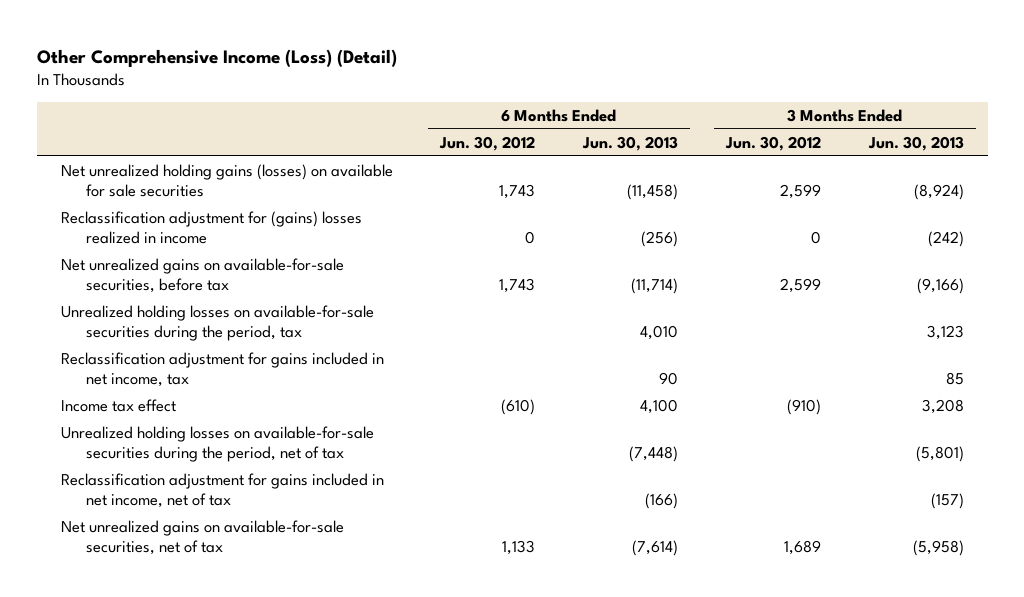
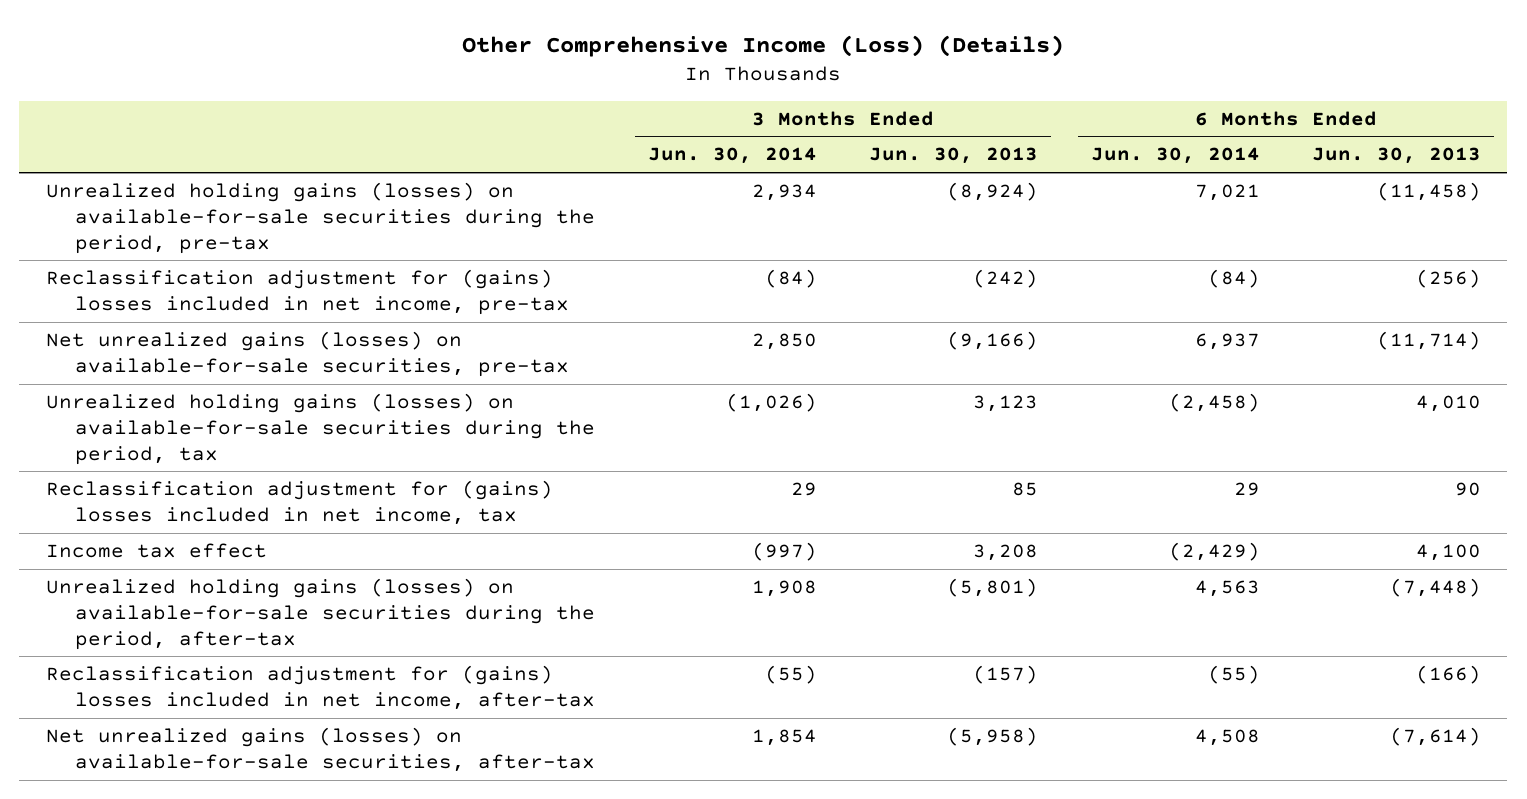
- Other Comprehensive Income (Loss) (Detail)
+ Other Comprehensive Income (Loss) (Details)
- | 6 Months Ended Jun. 30, 2012 | 6 Months Ended Jun. 30, 2013 | 3 Months Ended Jun. 30, 2012 | 3 Months Ended Jun. 30, 2013
+ | 3 Months Ended Jun. 30, 2014 | 3 Months Ended Jun. 30, 2013 | 6 Months Ended Jun. 30, 2014 | 6 Months Ended Jun. 30, 2013
- Net unrealized holding gains (losses) on available for sale securities | 1,743 | (11,458) | 2,599 | (8,924)
- Reclassification adjustment for (gains) losses realized in income | 0 | (256) | 0 | (242)
- Net unrealized gains on available-for-sale securities, before tax | 1,743 | (11,714) | 2,599 | (9,166)
- Unrealized holding losses on available-for-sale securities during the period, tax | | 4,010 | | 3,123
- Reclassification adjustment for gains included in net income, tax | | 90 | | 85
+ Unrealized holding gains (losses) on available-for-sale securities during the period, pre-tax | 2,934 | (8,924) | 7,021 | (11,458)
+ Reclassification adjustment for (gains) losses included in net income, pre-tax | (84) | (242) | (84) | (256)
+ Net unrealized gains (losses) on available-for-sale securities, pre-tax | 2,850 | (9,166) | 6,937 | (11,714)
+ Unrealized holding gains (losses) on available-for-sale securities during the period, tax | (1,026) | 3,123 | (2,458) | 4,010
+ Reclassification adjustment for (gains) losses included in net income, tax | 29 | 85 | 29 | 90
- Unrealized holding losses on available-for-sale securities during the period, net of tax | | (7,448) | | (5,801)
- Reclassification adjustment for gains included in net income, net of tax | | (166) | | (157)
- Net unrealized gains on available-for-sale securities, net of tax | 1,133 | (7,614) | 1,689 | (5,958)
+ Unrealized holding gains (losses) on available-for-sale securities during the period, after-tax | 1,908 | (5,801) | 4,563 | (7,448)
+ Reclassification adjustment for (gains) losses included in net income, after-tax | (55) | (157) | (55) | (166)
+ Net unrealized gains (losses) on available-for-sale securities, after-tax | 1,854 | (5,958) | 4,508 | (7,614)

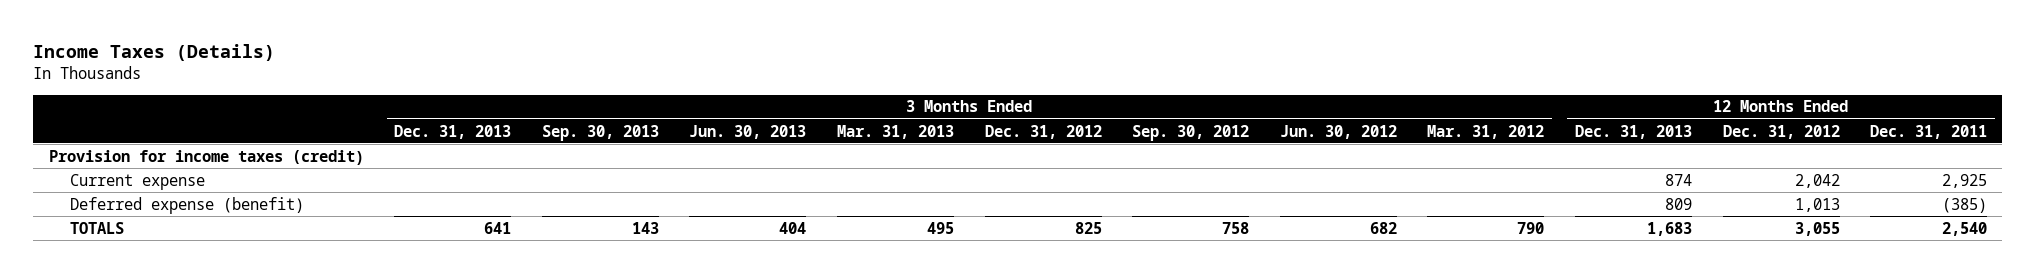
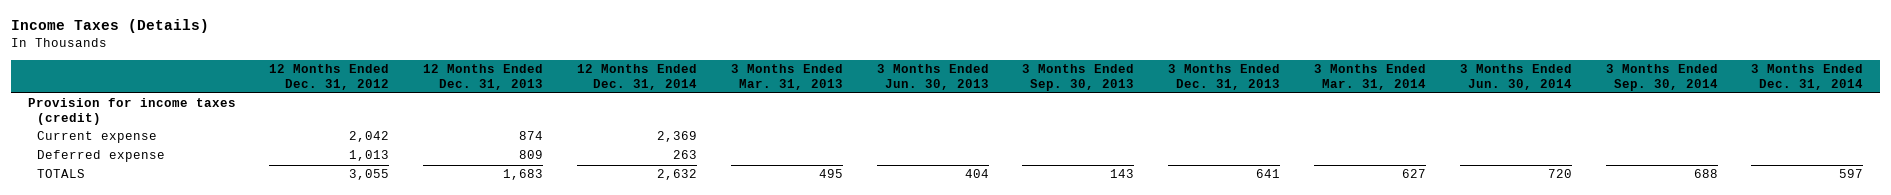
- | 3 Months Ended Dec. 31, 2013 | 3 Months Ended Sep. 30, 2013 | 3 Months Ended Jun. 30, 2013 | 3 Months Ended Mar. 31, 2013 | 3 Months Ended Dec. 31, 2012 | 3 Months Ended Sep. 30, 2012 | 3 Months Ended Jun. 30, 2012 | 3 Months Ended Mar. 31, 2012 | 12 Months Ended Dec. 31, 2013 | 12 Months Ended Dec. 31, 2012 | 12 Months Ended Dec. 31, 2011
+ | 12 Months Ended Dec. 31, 2012 | 12 Months Ended Dec. 31, 2013 | 12 Months Ended Dec. 31, 2014 | 3 Months Ended Mar. 31, 2013 | 3 Months Ended Jun. 30, 2013 | 3 Months Ended Sep. 30, 2013 | 3 Months Ended Dec. 31, 2013 | 3 Months Ended Mar. 31, 2014 | 3 Months Ended Jun. 30, 2014 | 3 Months Ended Sep. 30, 2014 | 3 Months Ended Dec. 31, 2014
- Deferred expense (benefit) | | | | | | | | | 809 | 1,013 | (385)
+ Deferred expense | 1,013 | 809 | 263 | | | | | | | |

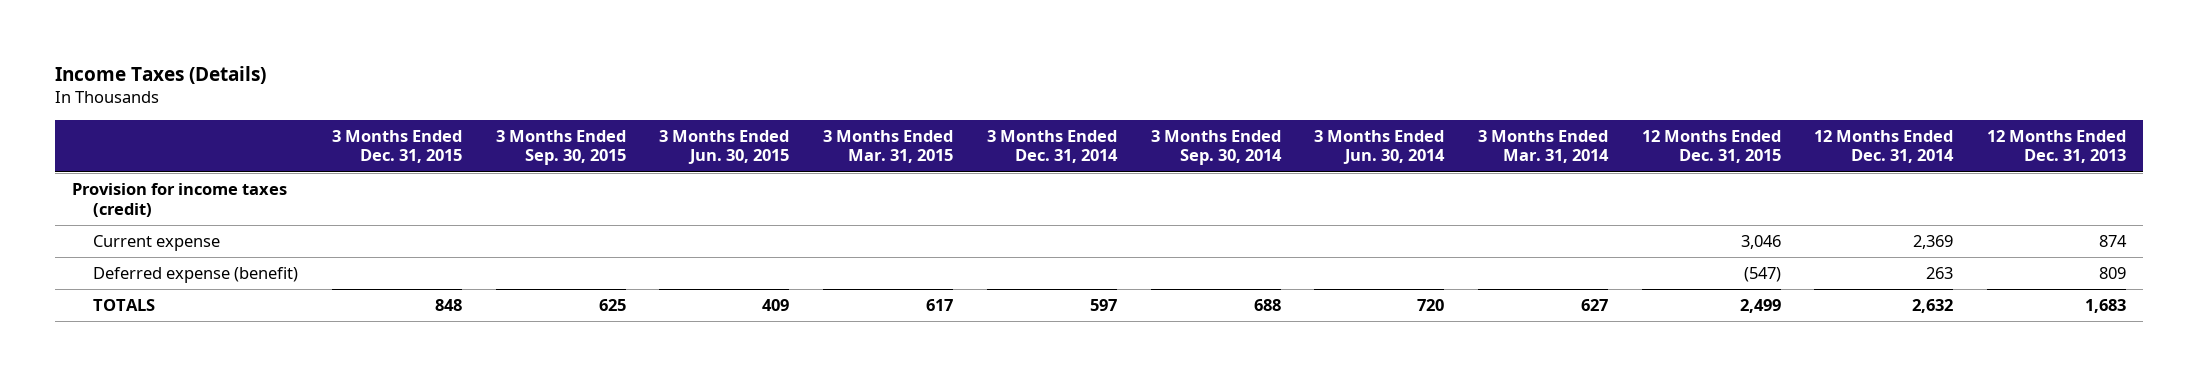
- | 12 Months Ended Dec. 31, 2012 | 12 Months Ended Dec. 31, 2013 | 12 Months Ended Dec. 31, 2014 | 3 Months Ended Mar. 31, 2013 | 3 Months Ended Jun. 30, 2013 | 3 Months Ended Sep. 30, 2013 | 3 Months Ended Dec. 31, 2013 | 3 Months Ended Mar. 31, 2014 | 3 Months Ended Jun. 30, 2014 | 3 Months Ended Sep. 30, 2014 | 3 Months Ended Dec. 31, 2014
+ | 3 Months Ended Dec. 31, 2015 | 3 Months Ended Sep. 30, 2015 | 3 Months Ended Jun. 30, 2015 | 3 Months Ended Mar. 31, 2015 | 3 Months Ended Dec. 31, 2014 | 3 Months Ended Sep. 30, 2014 | 3 Months Ended Jun. 30, 2014 | 3 Months Ended Mar. 31, 2014 | 12 Months Ended Dec. 31, 2015 | 12 Months Ended Dec. 31, 2014 | 12 Months Ended Dec. 31, 2013
- Deferred expense | 1,013 | 809 | 263 | | | | | | | |
+ Deferred expense (benefit) | | | | | | | | | (547) | 263 | 809

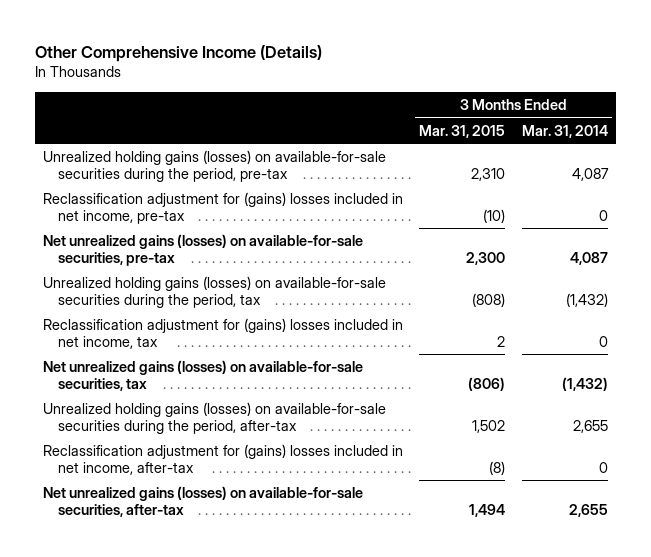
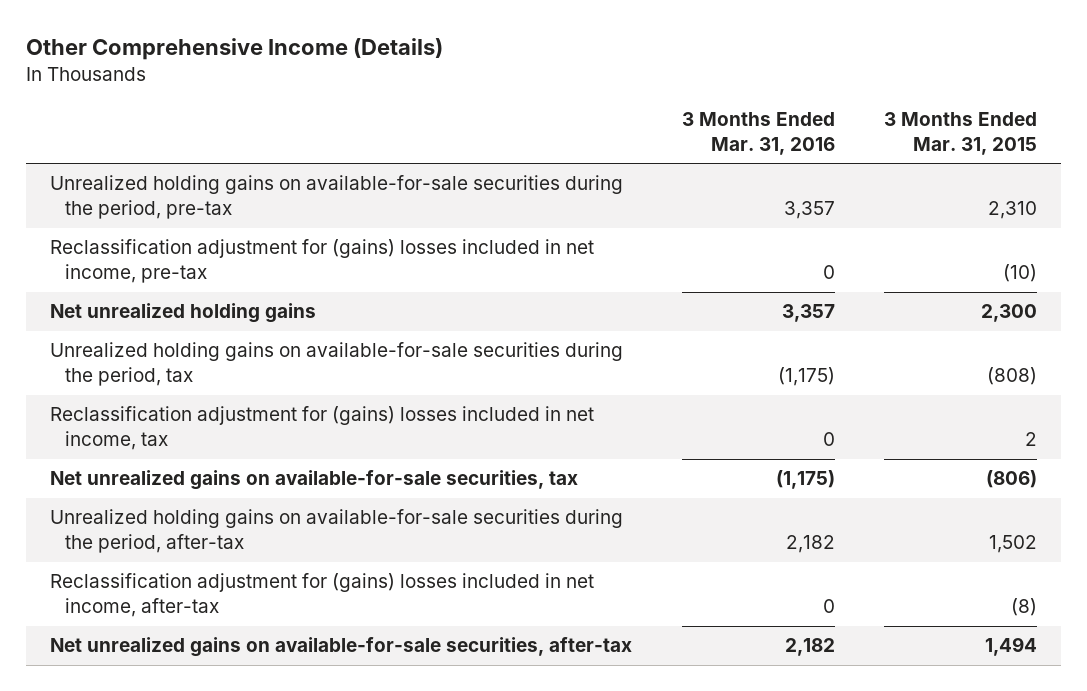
- | 3 Months Ended Mar. 31, 2015 | 3 Months Ended Mar. 31, 2014
+ | 3 Months Ended Mar. 31, 2016 | 3 Months Ended Mar. 31, 2015
- Unrealized holding gains (losses) on available-for-sale securities during the period, pre-tax | 2,310 | 4,087
+ Unrealized holding gains on available-for-sale securities during the period, pre-tax | 3,357 | 2,310
- Net unrealized gains (losses) on available-for-sale securities, pre-tax | 2,300 | 4,087
- Unrealized holding gains (losses) on available-for-sale securities during the period, tax | (808) | (1,432)
+ Net unrealized holding gains | 3,357 | 2,300
+ Unrealized holding gains on available-for-sale securities during the period, tax | (1,175) | (808)
- Net unrealized gains (losses) on available-for-sale securities, tax | (806) | (1,432)
- Unrealized holding gains (losses) on available-for-sale securities during the period, after-tax | 1,502 | 2,655
+ Net unrealized gains on available-for-sale securities, tax | (1,175) | (806)
+ Unrealized holding gains on available-for-sale securities during the period, after-tax | 2,182 | 1,502
- Net unrealized gains (losses) on available-for-sale securities, after-tax | 1,494 | 2,655
+ Net unrealized gains on available-for-sale securities, after-tax | 2,182 | 1,494

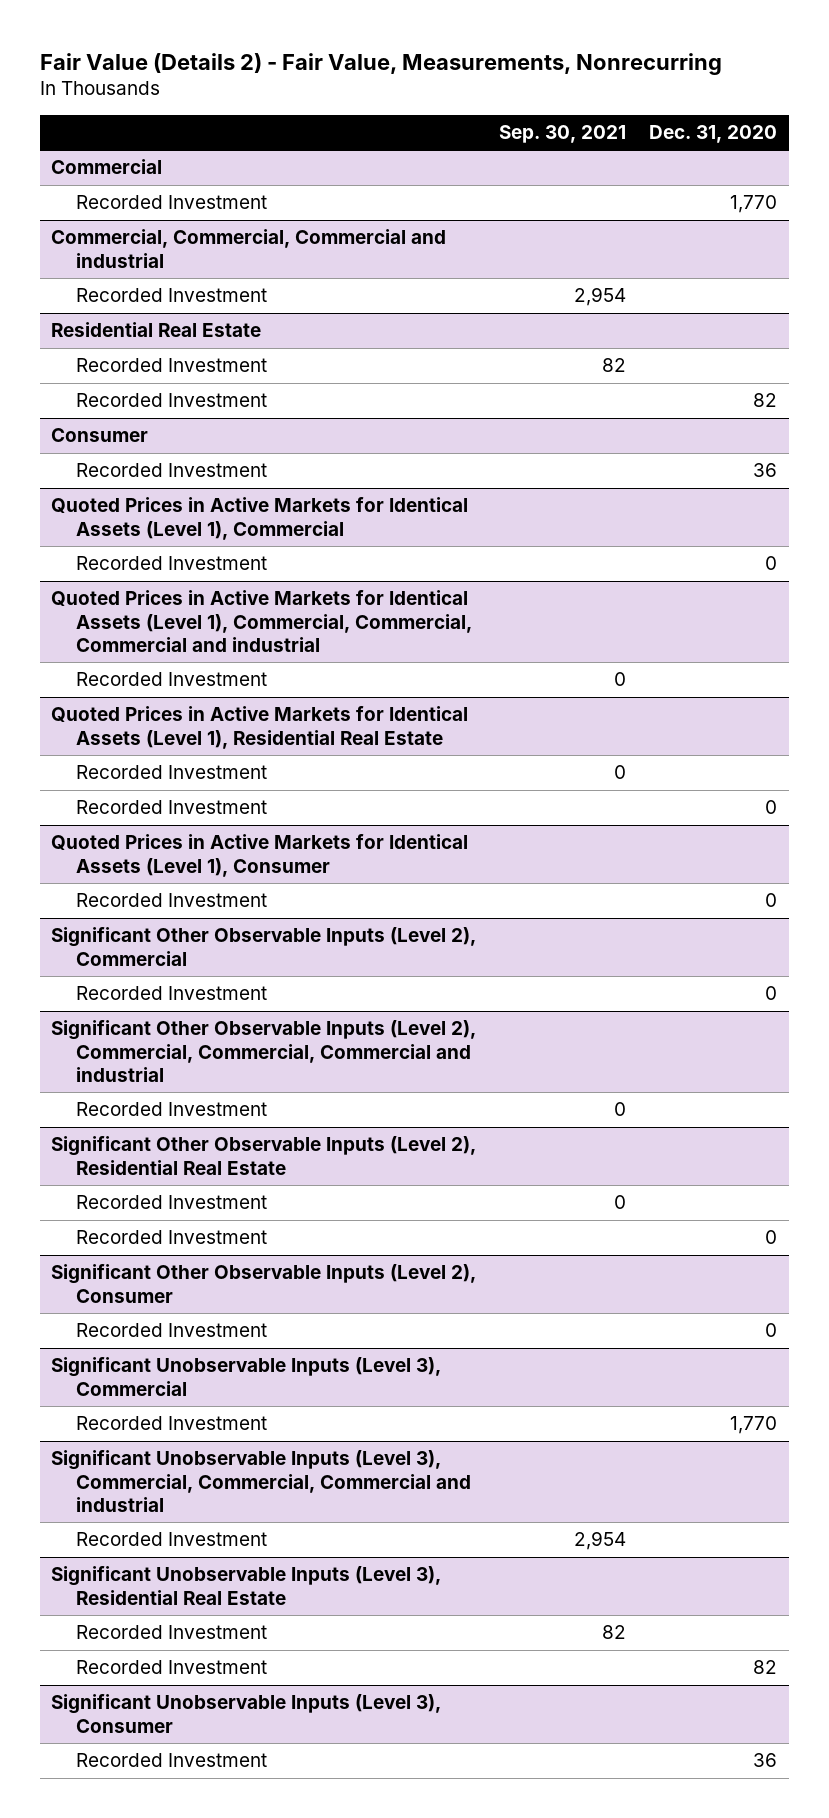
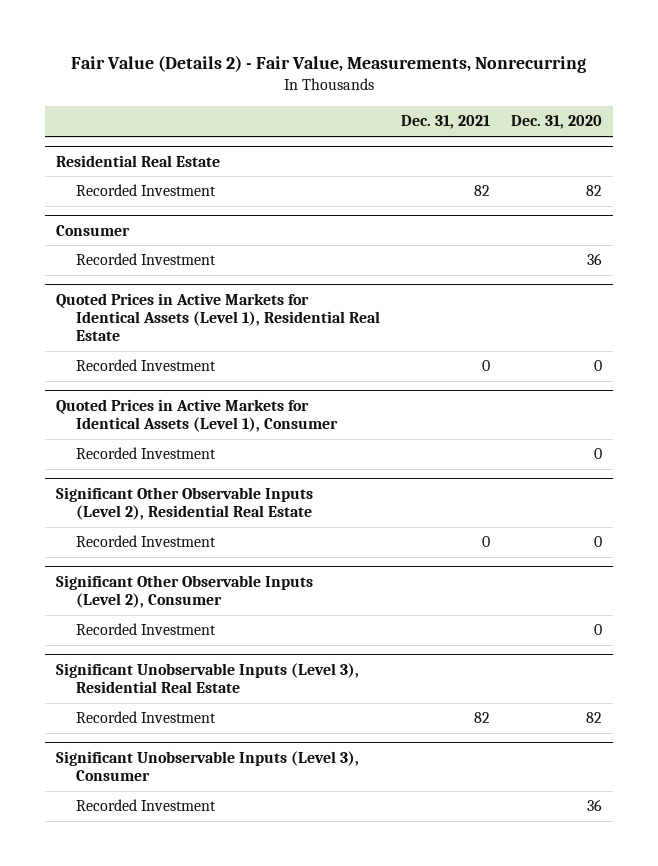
- | Sep. 30, 2021 | Dec. 31, 2020
+ | Dec. 31, 2021 | Dec. 31, 2020
- Commercial
- Recorded Investment | | 1,770
- Commercial, Commercial, Commercial and industrial
- Recorded Investment | 2,954 |
@ Residential Real Estate
- Recorded Investment | 82 |
- Quoted Prices in Active Markets for Identical Assets (Level 1), Commercial
- Recorded Investment | | 0
- Quoted Prices in Active Markets for Identical Assets (Level 1), Commercial, Commercial, Commercial and industrial
- Recorded Investment | 0 |
@ Quoted Prices in Active Markets for Identical Assets (Level 1), Residential Real Estate
- Recorded Investment | 0 |
- Significant Other Observable Inputs (Level 2), Commercial
- Recorded Investment | | 0
- Significant Other Observable Inputs (Level 2), Commercial, Commercial, Commercial and industrial
- Recorded Investment | 0 |
@ Significant Other Observable Inputs (Level 2), Residential Real Estate
- Recorded Investment | 0 |
- Significant Unobservable Inputs (Level 3), Commercial
- Recorded Investment | | 1,770
- Significant Unobservable Inputs (Level 3), Commercial, Commercial, Commercial and industrial
- Recorded Investment | 2,954 |
@ Significant Unobservable Inputs (Level 3), Residential Real Estate
- Recorded Investment | 82 |

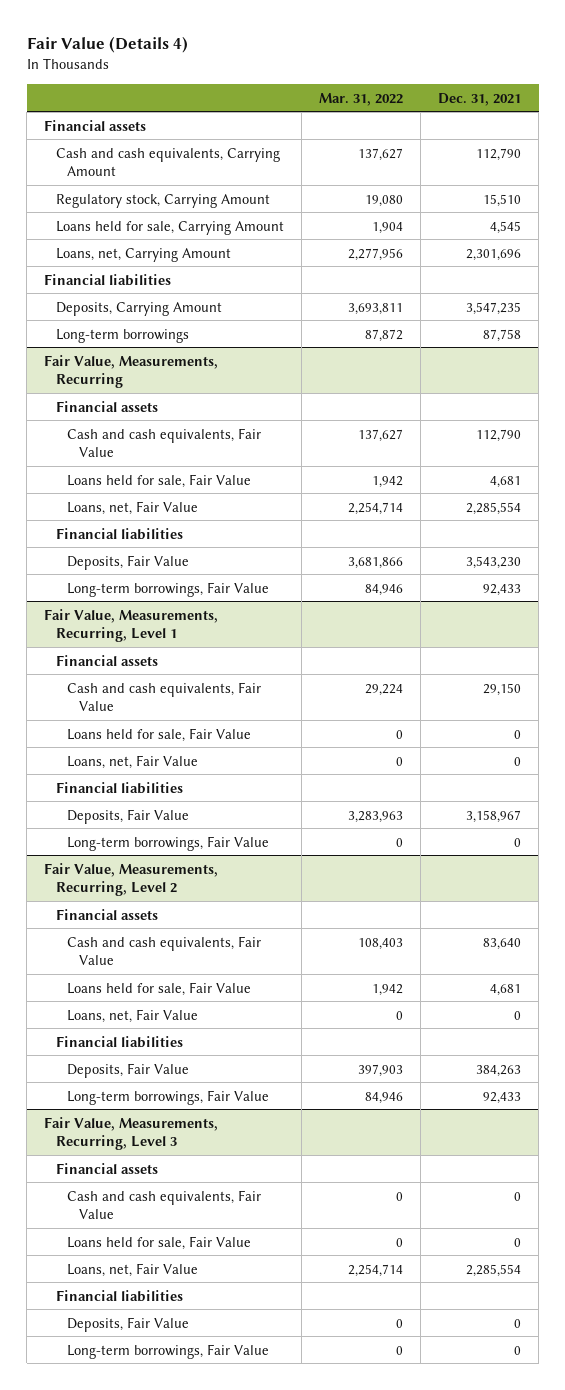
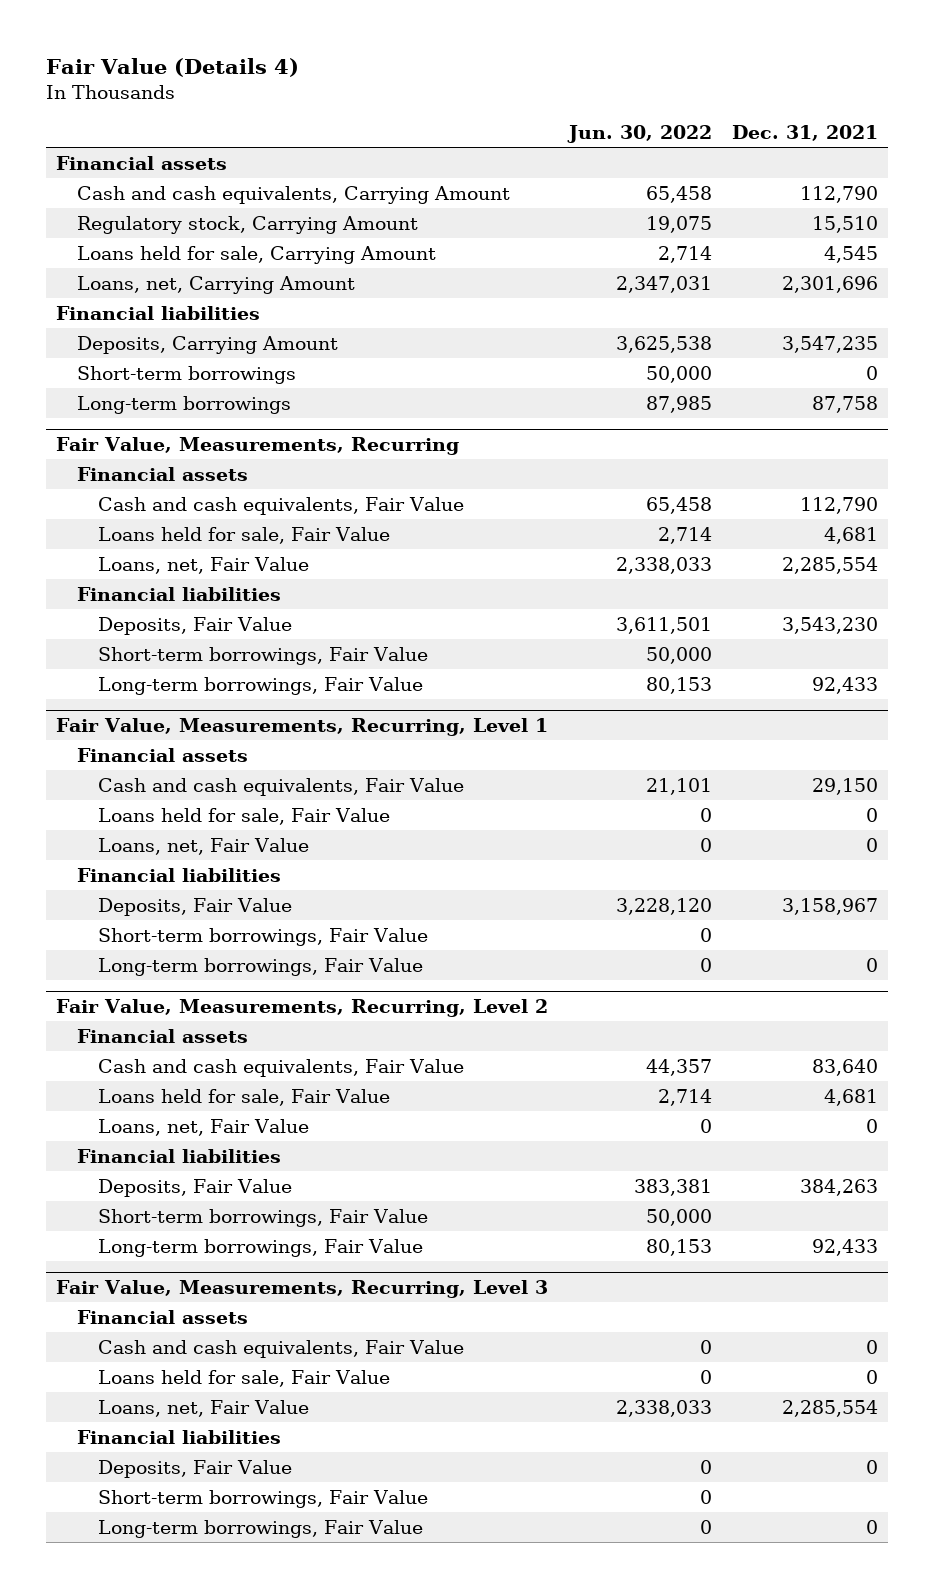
- | Mar. 31, 2022 | Dec. 31, 2021
+ | Jun. 30, 2022 | Dec. 31, 2021
+ Short-term borrowings | 50,000 | 0
@ Fair Value, Measurements, Recurring
+ Short-term borrowings, Fair Value | 50,000 |
@ Fair Value, Measurements, Recurring, Level 1
+ Short-term borrowings, Fair Value | 0 |
@ Fair Value, Measurements, Recurring, Level 2
+ Short-term borrowings, Fair Value | 50,000 |
@ Fair Value, Measurements, Recurring, Level 3
+ Short-term borrowings, Fair Value | 0 |

